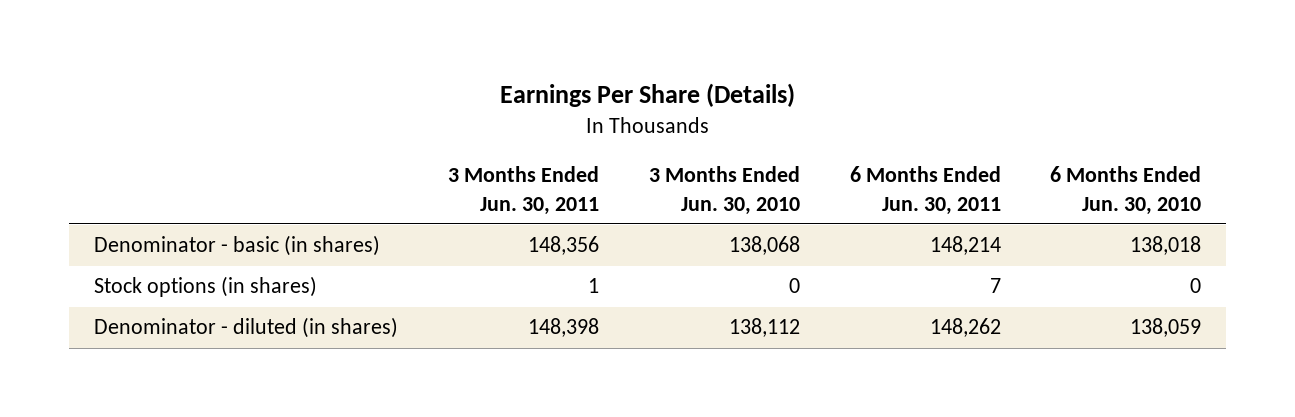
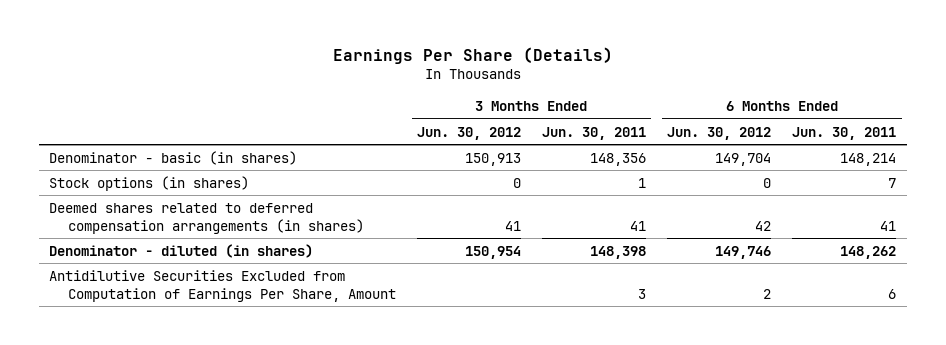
- | 3 Months Ended Jun. 30, 2011 | 3 Months Ended Jun. 30, 2010 | 6 Months Ended Jun. 30, 2011 | 6 Months Ended Jun. 30, 2010
+ | 3 Months Ended Jun. 30, 2012 | 3 Months Ended Jun. 30, 2011 | 6 Months Ended Jun. 30, 2012 | 6 Months Ended Jun. 30, 2011
+ Deemed shares related to deferred compensation arrangements (in shares) | 41 | 41 | 42 | 41
+ Antidilutive Securities Excluded from Computation of Earnings Per Share, Amount | | 3 | 2 | 6

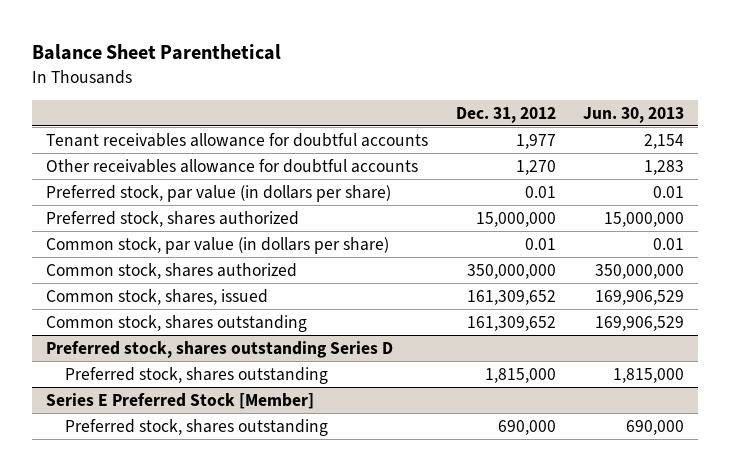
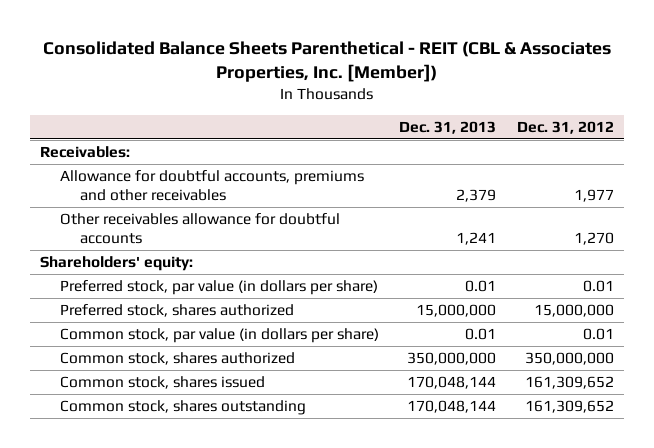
- Balance Sheet Parenthetical
+ Consolidated Balance Sheets Parenthetical - REIT (CBL & Associates Properties, Inc. [Member])
- | Dec. 31, 2012 | Jun. 30, 2013
+ | Dec. 31, 2013 | Dec. 31, 2012
- Tenant receivables allowance for doubtful accounts | 1,977 | 2,154
+ Receivables:
+ Allowance for doubtful accounts, premiums and other receivables | 2,379 | 1,977
+ Shareholders' equity:
- Common stock, shares, issued | 161,309,652 | 169,906,529
+ Common stock, shares issued | 170,048,144 | 161,309,652
- Preferred stock, shares outstanding Series D
- Preferred stock, shares outstanding | 1,815,000 | 1,815,000
- Series E Preferred Stock [Member]
- Preferred stock, shares outstanding | 690,000 | 690,000

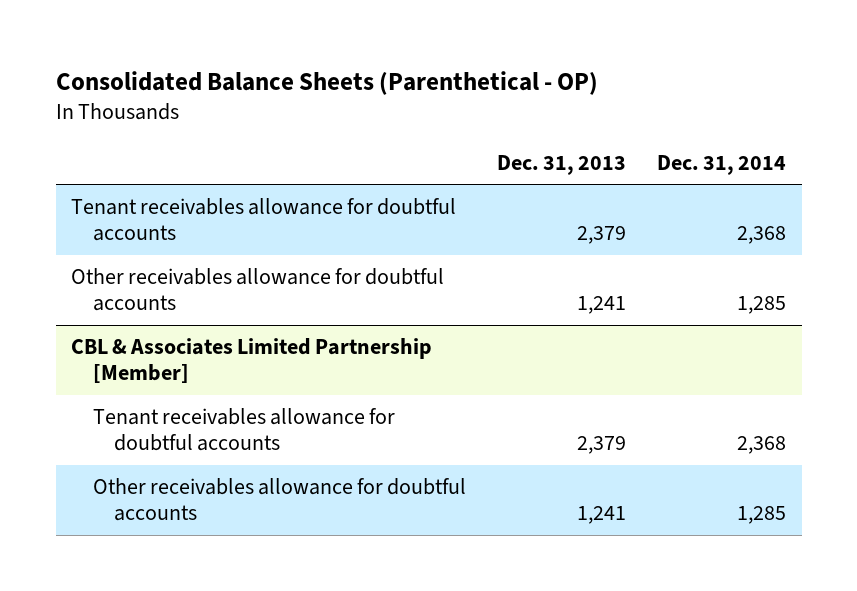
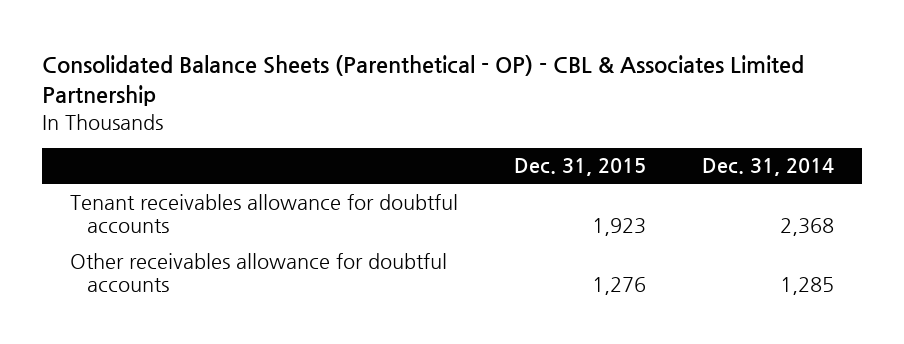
- Consolidated Balance Sheets (Parenthetical - OP)
+ Consolidated Balance Sheets (Parenthetical - OP) - CBL & Associates Limited Partnership
- | Dec. 31, 2013 | Dec. 31, 2014
+ | Dec. 31, 2015 | Dec. 31, 2014
- CBL & Associates Limited Partnership [Member]
- Tenant receivables allowance for doubtful accounts | 2,379 | 2,368
- Other receivables allowance for doubtful accounts | 1,241 | 1,285

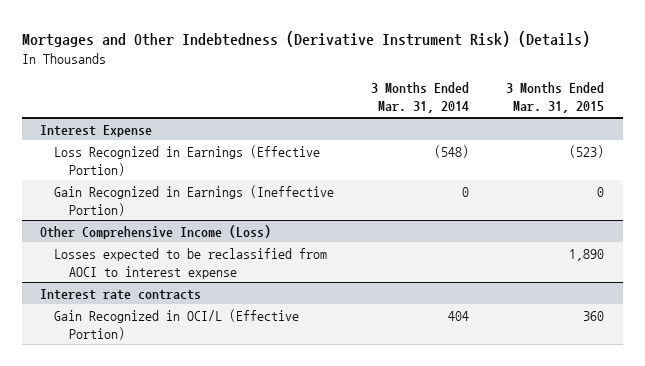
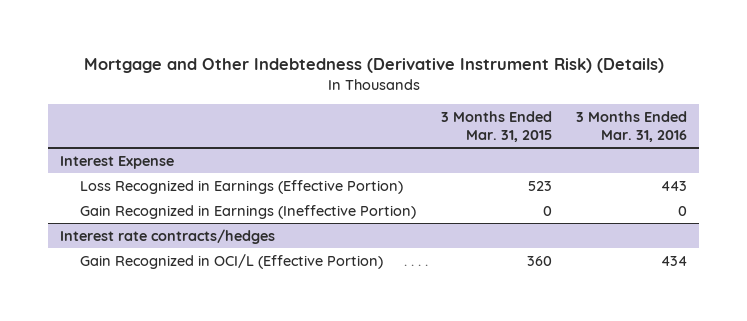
- Mortgages and Other Indebtedness (Derivative Instrument Risk) (Details)
+ Mortgage and Other Indebtedness (Derivative Instrument Risk) (Details)
- | 3 Months Ended Mar. 31, 2014 | 3 Months Ended Mar. 31, 2015
+ | 3 Months Ended Mar. 31, 2015 | 3 Months Ended Mar. 31, 2016
@ Interest Expense
- Loss Recognized in Earnings (Effective Portion) | (548) | (523)
+ Loss Recognized in Earnings (Effective Portion) | 523 | 443
- Other Comprehensive Income (Loss)
- Losses expected to be reclassified from AOCI to interest expense | | 1,890
- Interest rate contracts
+ Interest rate contracts/hedges

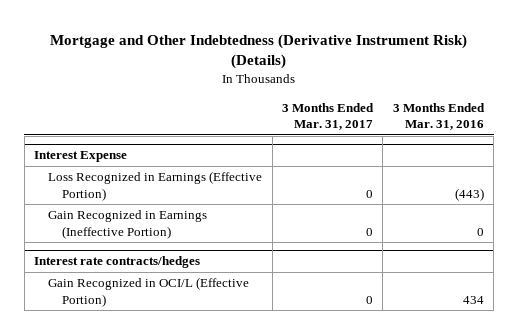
- | 3 Months Ended Mar. 31, 2015 | 3 Months Ended Mar. 31, 2016
+ | 3 Months Ended Mar. 31, 2017 | 3 Months Ended Mar. 31, 2016
@ Interest Expense
- Loss Recognized in Earnings (Effective Portion) | 523 | 443
+ Loss Recognized in Earnings (Effective Portion) | 0 | (443)

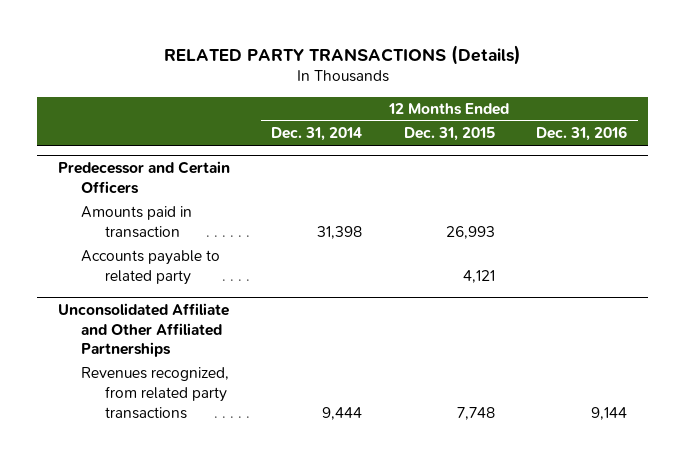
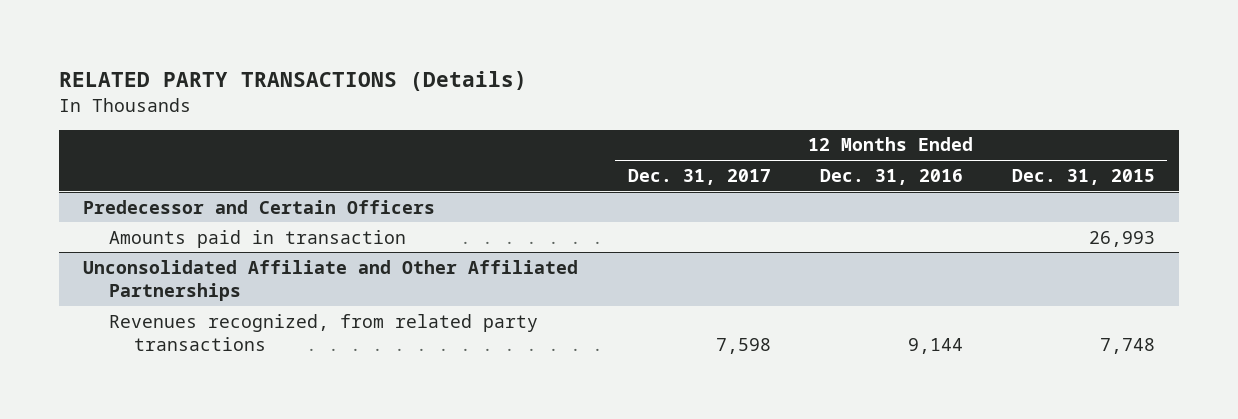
- | 12 Months Ended Dec. 31, 2014 | 12 Months Ended Dec. 31, 2015 | 12 Months Ended Dec. 31, 2016
+ | 12 Months Ended Dec. 31, 2017 | 12 Months Ended Dec. 31, 2016 | 12 Months Ended Dec. 31, 2015
@ Predecessor and Certain Officers
- Accounts payable to related party | | 4,121 |

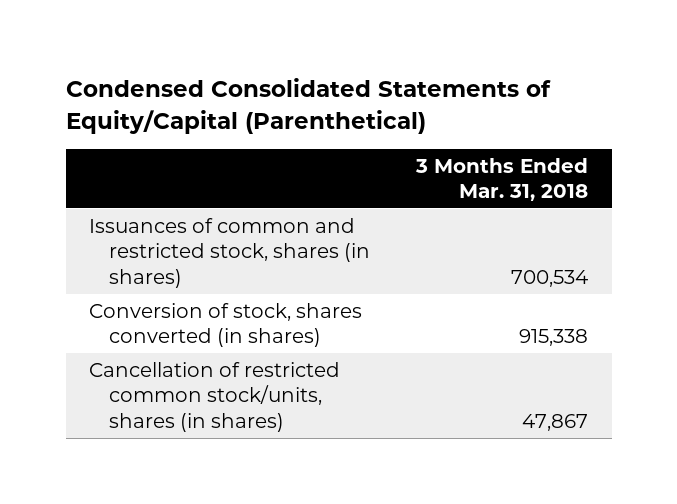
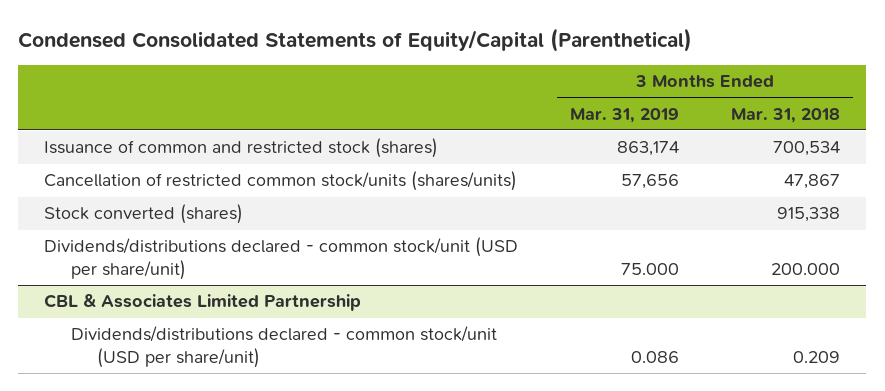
- | 3 Months Ended Mar. 31, 2018
+ | 3 Months Ended Mar. 31, 2019 | 3 Months Ended Mar. 31, 2018
- Issuances of common and restricted stock, shares (in shares) | 700,534
- Conversion of stock, shares converted (in shares) | 915,338
- Cancellation of restricted common stock/units, shares (in shares) | 47,867
+ Issuance of common and restricted stock (shares) | 863,174 | 700,534
+ Cancellation of restricted common stock/units (shares/units) | 57,656 | 47,867
+ Stock converted (shares) | | 915,338
+ Dividends/distributions declared - common stock/unit (USD per share/unit) | 75.000 | 200.000
+ CBL & Associates Limited Partnership
+ Dividends/distributions declared - common stock/unit (USD per share/unit) | 0.086 | 0.209

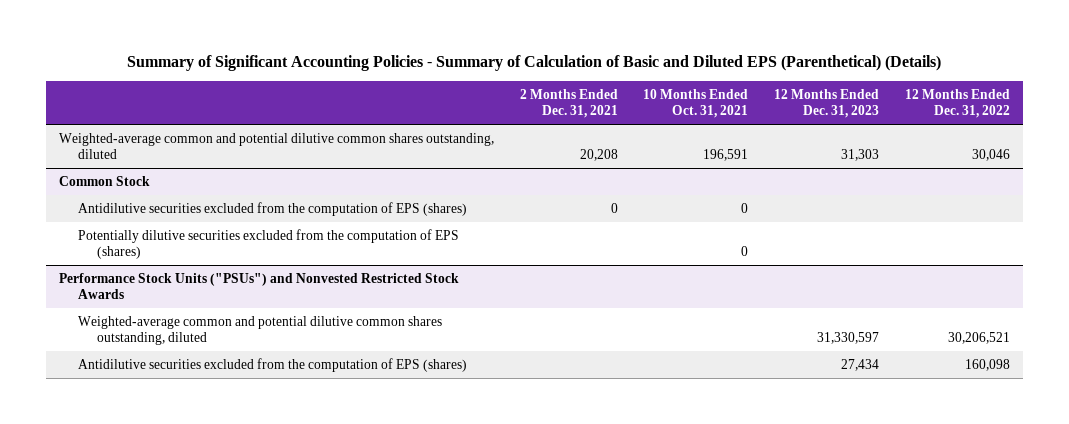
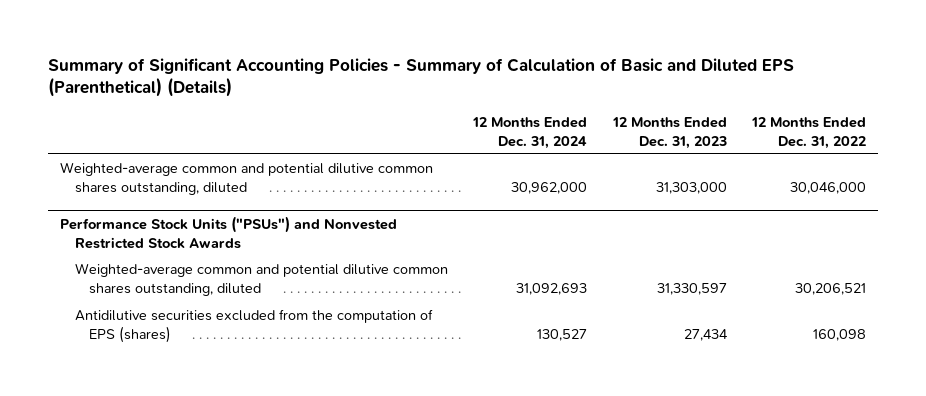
- | 2 Months Ended Dec. 31, 2021 | 10 Months Ended Oct. 31, 2021 | 12 Months Ended Dec. 31, 2023 | 12 Months Ended Dec. 31, 2022
+ | 12 Months Ended Dec. 31, 2024 | 12 Months Ended Dec. 31, 2023 | 12 Months Ended Dec. 31, 2022
- Weighted-average common and potential dilutive common shares outstanding, diluted | 20,208 | 196,591 | 31,303 | 30,046
- Common Stock
- Antidilutive securities excluded from the computation of EPS (shares) | 0 | 0 | |
- Potentially dilutive securities excluded from the computation of EPS (shares) | | 0 | |
+ Weighted-average common and potential dilutive common shares outstanding, diluted | 30,962,000 | 31,303,000 | 30,046,000

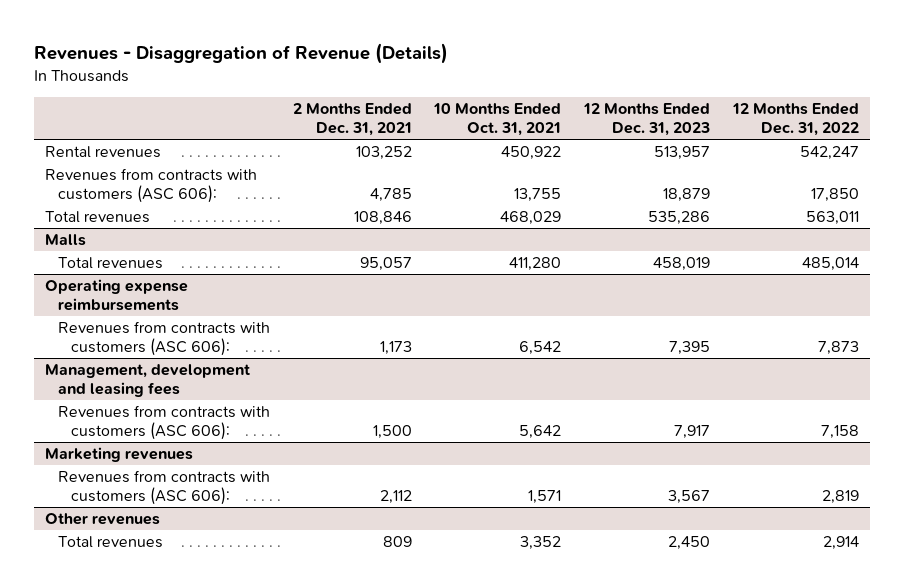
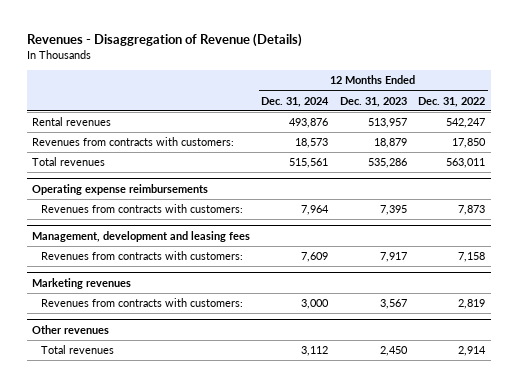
- | 2 Months Ended Dec. 31, 2021 | 10 Months Ended Oct. 31, 2021 | 12 Months Ended Dec. 31, 2023 | 12 Months Ended Dec. 31, 2022
+ | 12 Months Ended Dec. 31, 2024 | 12 Months Ended Dec. 31, 2023 | 12 Months Ended Dec. 31, 2022
- Revenues from contracts with customers (ASC 606): | 4,785 | 13,755 | 18,879 | 17,850
+ Revenues from contracts with customers: | 18,573 | 18,879 | 17,850
- Malls
- Total revenues | 95,057 | 411,280 | 458,019 | 485,014
@ Operating expense reimbursements
- Revenues from contracts with customers (ASC 606): | 1,173 | 6,542 | 7,395 | 7,873
+ Revenues from contracts with customers: | 7,964 | 7,395 | 7,873
@ Management, development and leasing fees
- Revenues from contracts with customers (ASC 606): | 1,500 | 5,642 | 7,917 | 7,158
+ Revenues from contracts with customers: | 7,609 | 7,917 | 7,158
@ Marketing revenues
- Revenues from contracts with customers (ASC 606): | 2,112 | 1,571 | 3,567 | 2,819
+ Revenues from contracts with customers: | 3,000 | 3,567 | 2,819

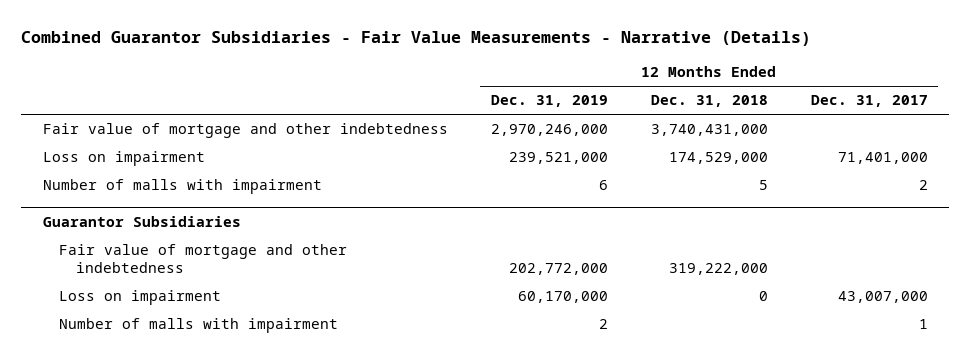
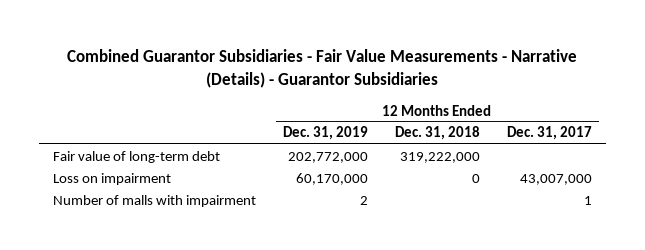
- Combined Guarantor Subsidiaries - Fair Value Measurements - Narrative (Details)
+ Combined Guarantor Subsidiaries - Fair Value Measurements - Narrative (Details) - Guarantor Subsidiaries
- Fair value of mortgage and other indebtedness | 2,970,246,000 | 3,740,431,000 |
- Loss on impairment | 239,521,000 | 174,529,000 | 71,401,000
- Number of malls with impairment | 6 | 5 | 2
- Guarantor Subsidiaries
- Fair value of mortgage and other indebtedness | 202,772,000 | 319,222,000 |
+ Fair value of long-term debt | 202,772,000 | 319,222,000 |

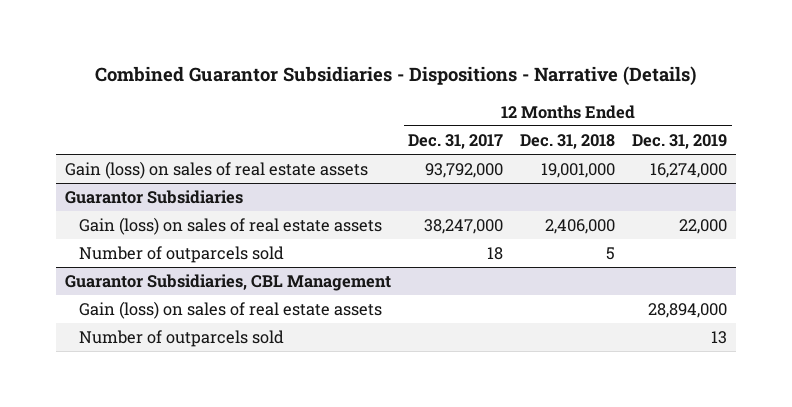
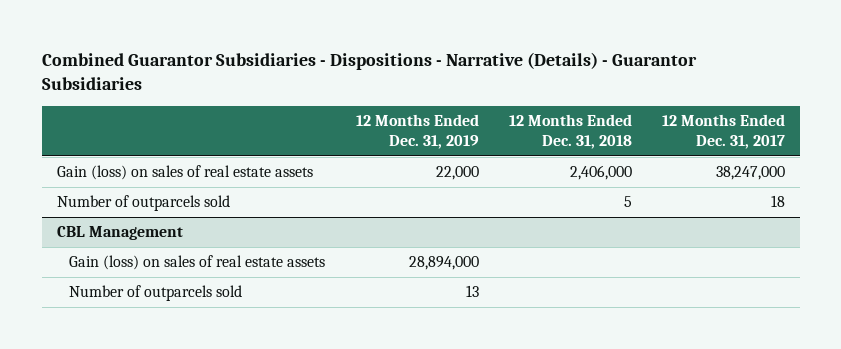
- Combined Guarantor Subsidiaries - Dispositions - Narrative (Details)
+ Combined Guarantor Subsidiaries - Dispositions - Narrative (Details) - Guarantor Subsidiaries
- | 12 Months Ended Dec. 31, 2017 | 12 Months Ended Dec. 31, 2018 | 12 Months Ended Dec. 31, 2019
+ | 12 Months Ended Dec. 31, 2019 | 12 Months Ended Dec. 31, 2018 | 12 Months Ended Dec. 31, 2017
- Gain (loss) on sales of real estate assets | 93,792,000 | 19,001,000 | 16,274,000
- Guarantor Subsidiaries
- Guarantor Subsidiaries, CBL Management
+ CBL Management

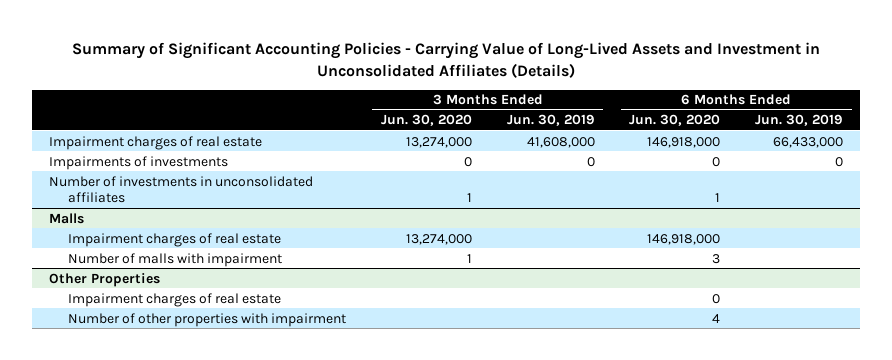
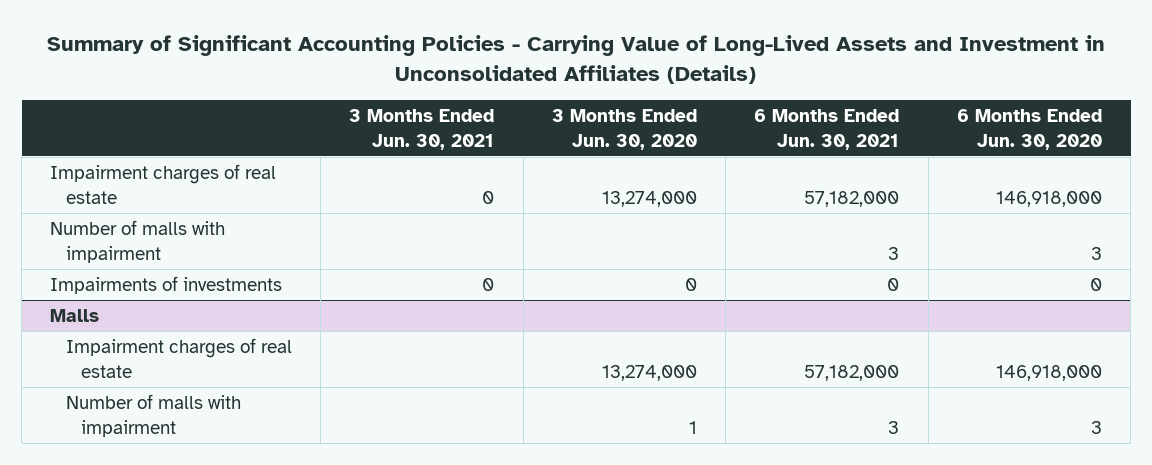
- | 3 Months Ended Jun. 30, 2020 | 3 Months Ended Jun. 30, 2019 | 6 Months Ended Jun. 30, 2020 | 6 Months Ended Jun. 30, 2019
+ | 3 Months Ended Jun. 30, 2021 | 3 Months Ended Jun. 30, 2020 | 6 Months Ended Jun. 30, 2021 | 6 Months Ended Jun. 30, 2020
+ Number of malls with impairment | | | 3 | 3
- Number of investments in unconsolidated affiliates | 1 | | 1 |
- Other Properties
- Impairment charges of real estate | | | 0 |
- Number of other properties with impairment | | | 4 |

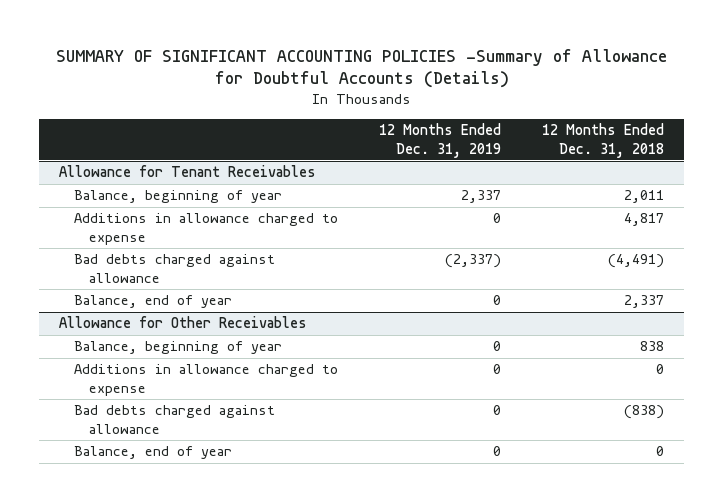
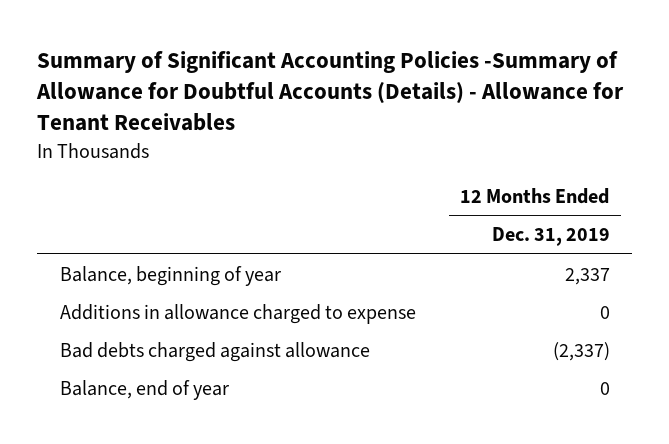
- SUMMARY OF SIGNIFICANT ACCOUNTING POLICIES -Summary of Allowance for Doubtful Accounts (Details)
+ Summary of Significant Accounting Policies -Summary of Allowance for Doubtful Accounts (Details) - Allowance for Tenant Receivables
- | 12 Months Ended Dec. 31, 2019 | 12 Months Ended Dec. 31, 2018
+ | 12 Months Ended Dec. 31, 2019
- Allowance for Tenant Receivables
- Allowance for Other Receivables
- Balance, beginning of year | 0 | 838
- Additions in allowance charged to expense | 0 | 0
- Bad debts charged against allowance | 0 | (838)
- Balance, end of year | 0 | 0

